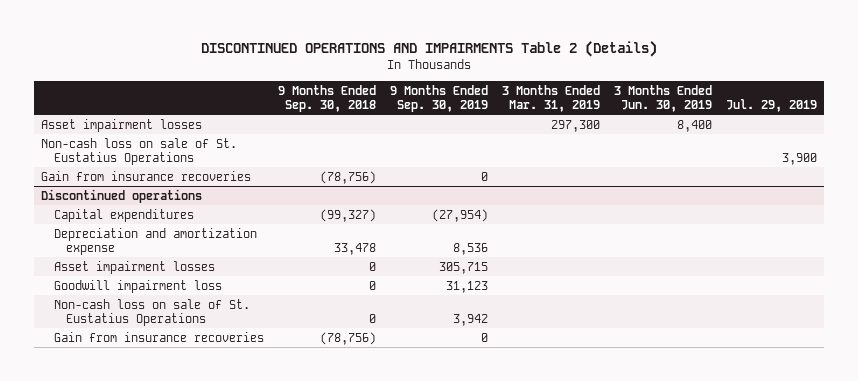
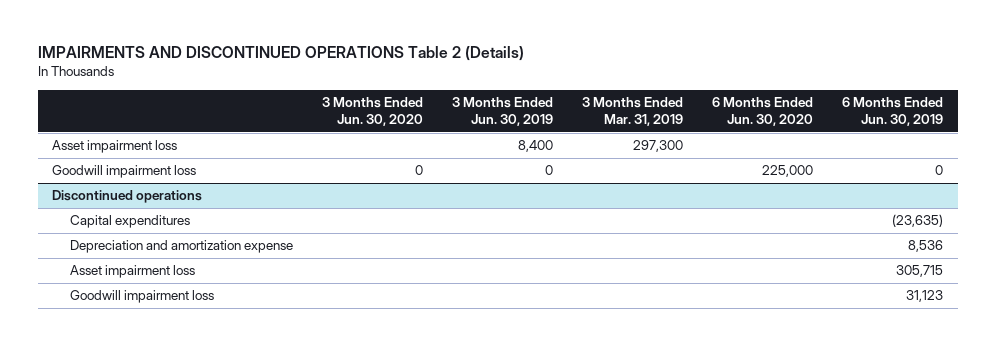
- DISCONTINUED OPERATIONS AND IMPAIRMENTS Table 2 (Details)
+ IMPAIRMENTS AND DISCONTINUED OPERATIONS Table 2 (Details)
- | 9 Months Ended Sep. 30, 2018 | 9 Months Ended Sep. 30, 2019 | 3 Months Ended Mar. 31, 2019 | 3 Months Ended Jun. 30, 2019 | Jul. 29, 2019
+ | 3 Months Ended Jun. 30, 2020 | 3 Months Ended Jun. 30, 2019 | 3 Months Ended Mar. 31, 2019 | 6 Months Ended Jun. 30, 2020 | 6 Months Ended Jun. 30, 2019
- Asset impairment losses | | | 297,300 | 8,400 |
- Non-cash loss on sale of St. Eustatius Operations | | | | | 3,900
- Gain from insurance recoveries | (78,756) | 0 | | |
+ Asset impairment loss | | 8,400 | 297,300 | |
+ Goodwill impairment loss | 0 | 0 | | 225,000 | 0
@ Discontinued operations
- Asset impairment losses | 0 | 305,715 | | |
+ Asset impairment loss | | | | | 305,715
- Non-cash loss on sale of St. Eustatius Operations | 0 | 3,942 | | |
- Gain from insurance recoveries | (78,756) | 0 | | |

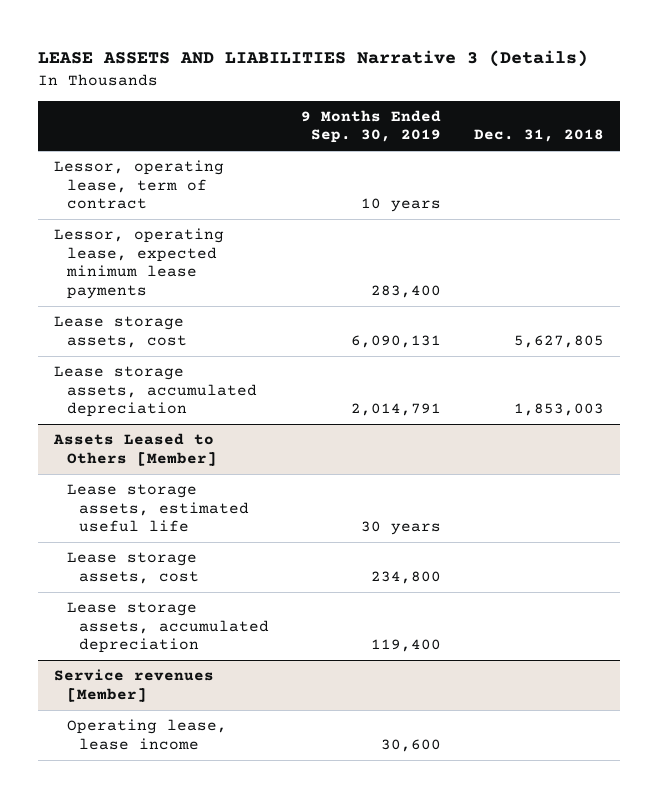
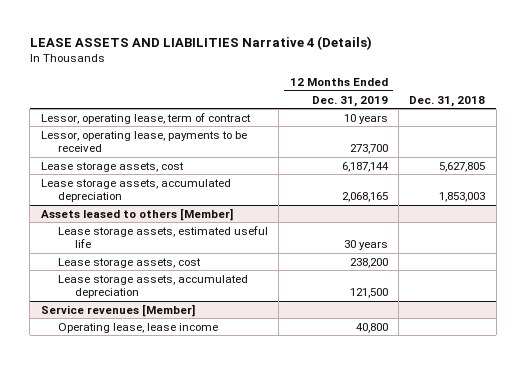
- LEASE ASSETS AND LIABILITIES Narrative 3 (Details)
+ LEASE ASSETS AND LIABILITIES Narrative 4 (Details)
- | 9 Months Ended Sep. 30, 2019 | Dec. 31, 2018
+ | 12 Months Ended Dec. 31, 2019 | Dec. 31, 2018
- Lessor, operating lease, expected minimum lease payments | 283,400 |
+ Lessor, operating lease, payments to be received | 273,700 |
- Assets Leased to Others [Member]
+ Assets leased to others [Member]

